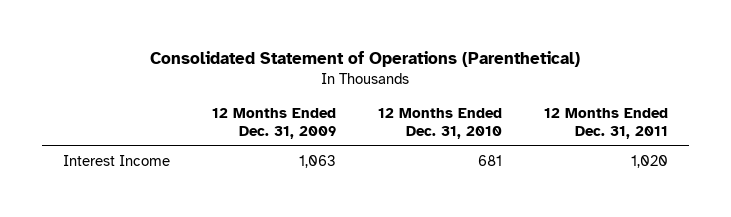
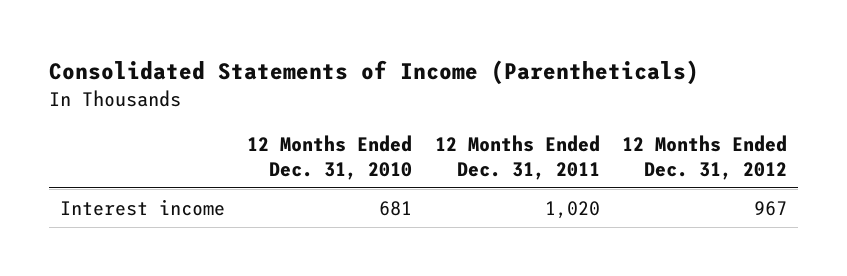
- Consolidated Statement of Operations (Parenthetical)
+ Consolidated Statements of Income (Parentheticals)
- | 12 Months Ended Dec. 31, 2009 | 12 Months Ended Dec. 31, 2010 | 12 Months Ended Dec. 31, 2011
+ | 12 Months Ended Dec. 31, 2010 | 12 Months Ended Dec. 31, 2011 | 12 Months Ended Dec. 31, 2012
- Interest Income | 1,063 | 681 | 1,020
+ Interest income | 681 | 1,020 | 967

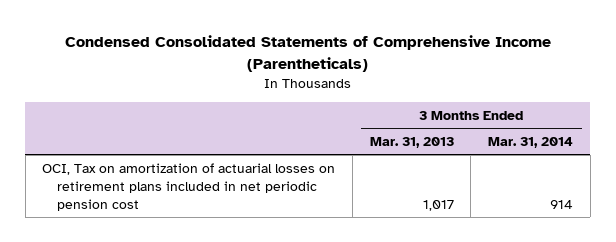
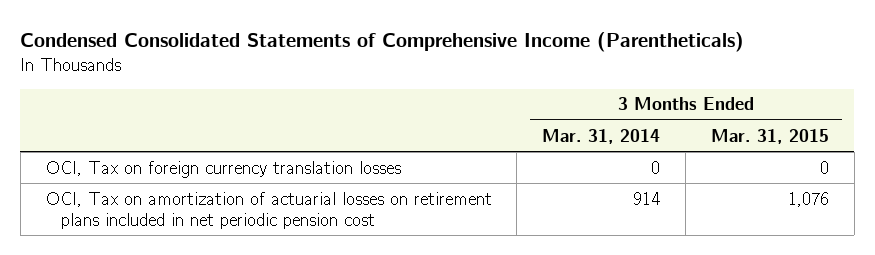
- | 3 Months Ended Mar. 31, 2013 | 3 Months Ended Mar. 31, 2014
+ | 3 Months Ended Mar. 31, 2014 | 3 Months Ended Mar. 31, 2015
+ OCI, Tax on foreign currency translation losses | 0 | 0

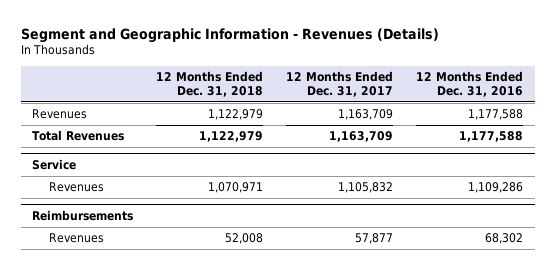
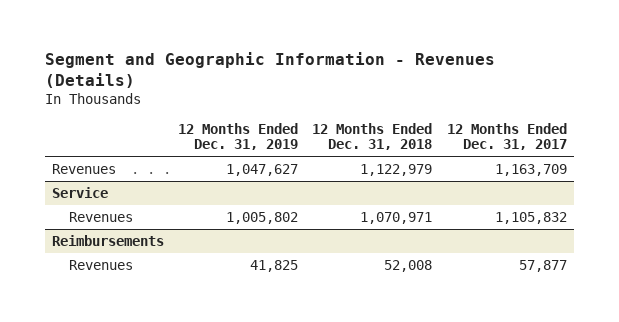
- | 12 Months Ended Dec. 31, 2018 | 12 Months Ended Dec. 31, 2017 | 12 Months Ended Dec. 31, 2016
+ | 12 Months Ended Dec. 31, 2019 | 12 Months Ended Dec. 31, 2018 | 12 Months Ended Dec. 31, 2017
- Total Revenues | 1,122,979 | 1,163,709 | 1,177,588

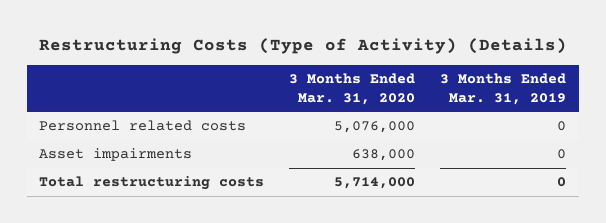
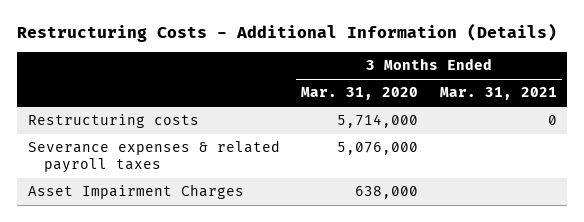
- Restructuring Costs (Type of Activity) (Details)
+ Restructuring Costs - Additional Information (Details)
- | 3 Months Ended Mar. 31, 2020 | 3 Months Ended Mar. 31, 2019
+ | 3 Months Ended Mar. 31, 2020 | 3 Months Ended Mar. 31, 2021
- Personnel related costs | 5,076,000 | 0
- Asset impairments | 638,000 | 0
- Total restructuring costs | 5,714,000 | 0
+ Restructuring costs | 5,714,000 | 0
+ Severance expenses & related payroll taxes | 5,076,000 |
+ Asset Impairment Charges | 638,000 |

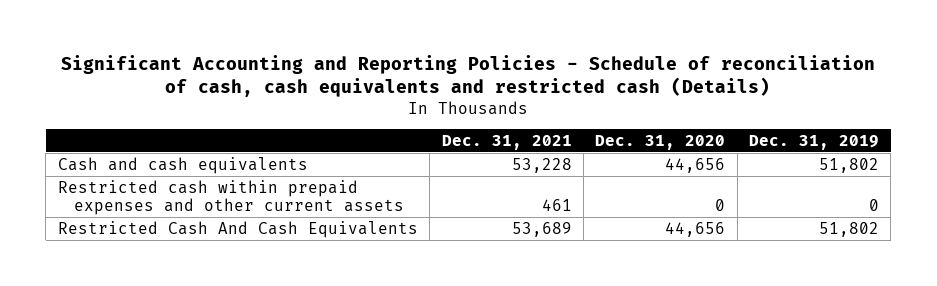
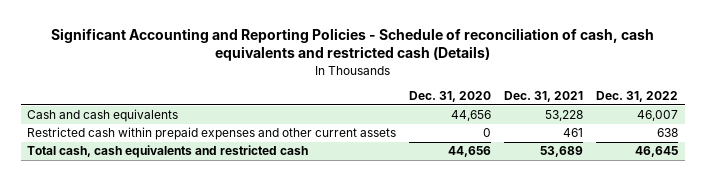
- | Dec. 31, 2021 | Dec. 31, 2020 | Dec. 31, 2019
+ | Dec. 31, 2020 | Dec. 31, 2021 | Dec. 31, 2022
- Restricted Cash And Cash Equivalents | 53,689 | 44,656 | 51,802
+ Total cash, cash equivalents and restricted cash | 44,656 | 53,689 | 46,645

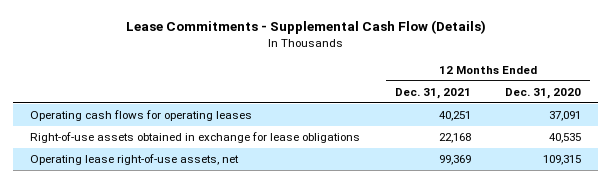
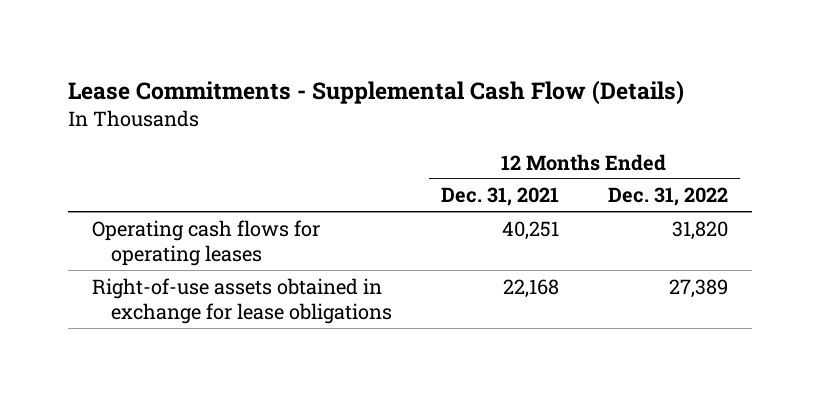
- | 12 Months Ended Dec. 31, 2021 | 12 Months Ended Dec. 31, 2020
+ | 12 Months Ended Dec. 31, 2021 | 12 Months Ended Dec. 31, 2022
- Operating lease right-of-use assets, net | 99,369 | 109,315

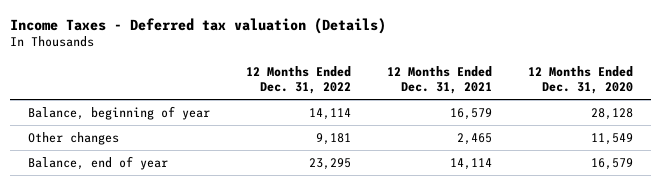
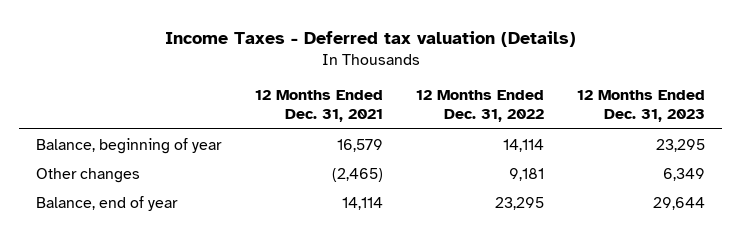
- | 12 Months Ended Dec. 31, 2022 | 12 Months Ended Dec. 31, 2021 | 12 Months Ended Dec. 31, 2020
+ | 12 Months Ended Dec. 31, 2021 | 12 Months Ended Dec. 31, 2022 | 12 Months Ended Dec. 31, 2023
- Other changes | 9,181 | 2,465 | 11,549
+ Other changes | (2,465) | 9,181 | 6,349

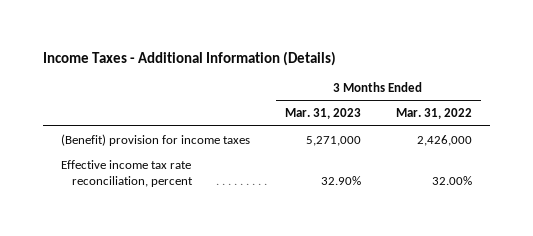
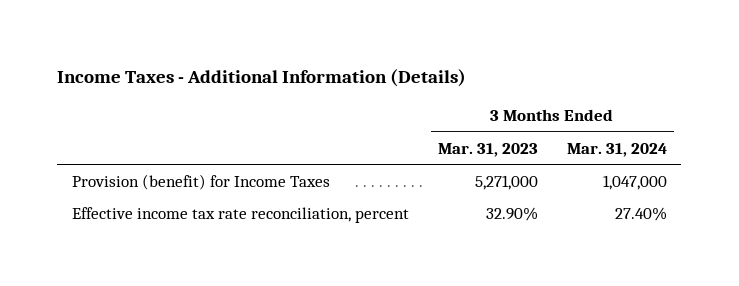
- | 3 Months Ended Mar. 31, 2023 | 3 Months Ended Mar. 31, 2022
+ | 3 Months Ended Mar. 31, 2023 | 3 Months Ended Mar. 31, 2024
- (Benefit) provision for income taxes | 5,271,000 | 2,426,000
+ Provision (benefit) for Income Taxes | 5,271,000 | 1,047,000

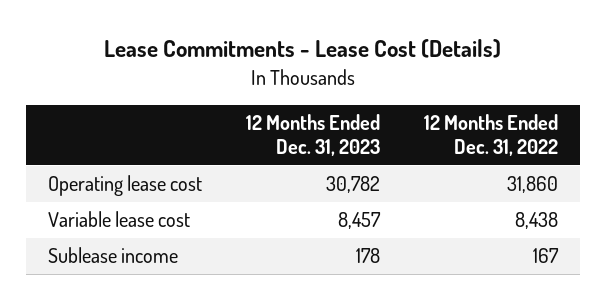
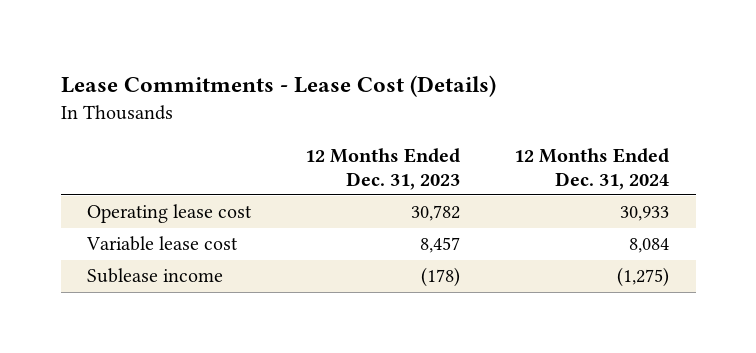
- | 12 Months Ended Dec. 31, 2023 | 12 Months Ended Dec. 31, 2022
+ | 12 Months Ended Dec. 31, 2023 | 12 Months Ended Dec. 31, 2024
- Sublease income | 178 | 167
+ Sublease income | (178) | (1,275)

